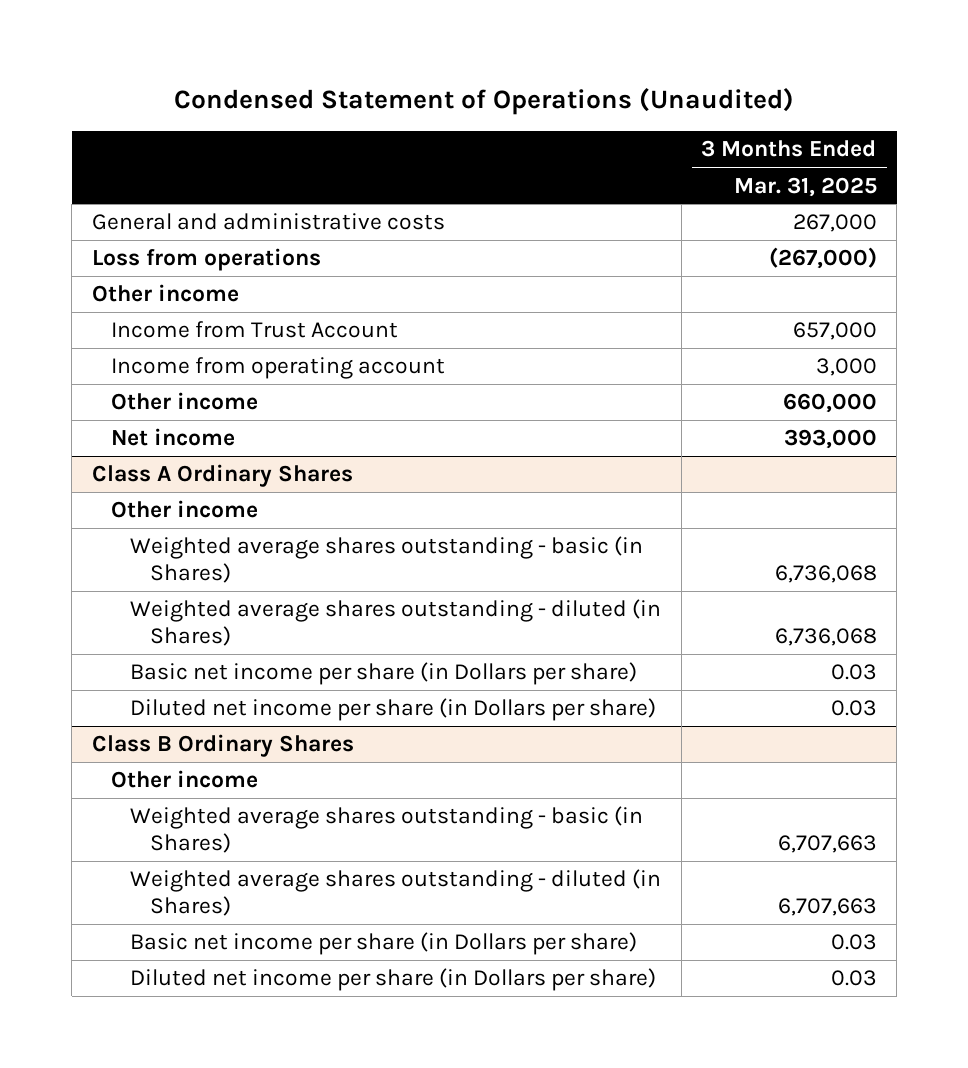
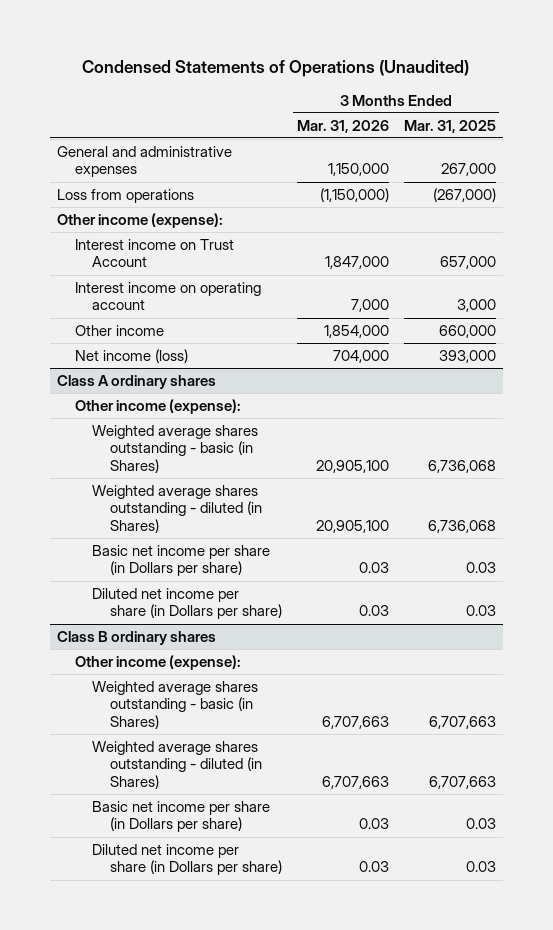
- Condensed Statement of Operations (Unaudited)
+ Condensed Statements of Operations (Unaudited)
- | 3 Months Ended Mar. 31, 2025
+ | 3 Months Ended Mar. 31, 2026 | 3 Months Ended Mar. 31, 2025
- General and administrative costs | 267,000
+ General and administrative expenses | 1,150,000 | 267,000
- Other income
- Income from Trust Account | 657,000
- Income from operating account | 3,000
+ Other income (expense):
+ Interest income on Trust Account | 1,847,000 | 657,000
+ Interest income on operating account | 7,000 | 3,000
- Net income | 393,000
- Class A Ordinary Shares
- Other income
+ Net income (loss) | 704,000 | 393,000
+ Class A ordinary shares
+ Other income (expense):
- Class B Ordinary Shares
- Other income
+ Class B ordinary shares
+ Other income (expense):

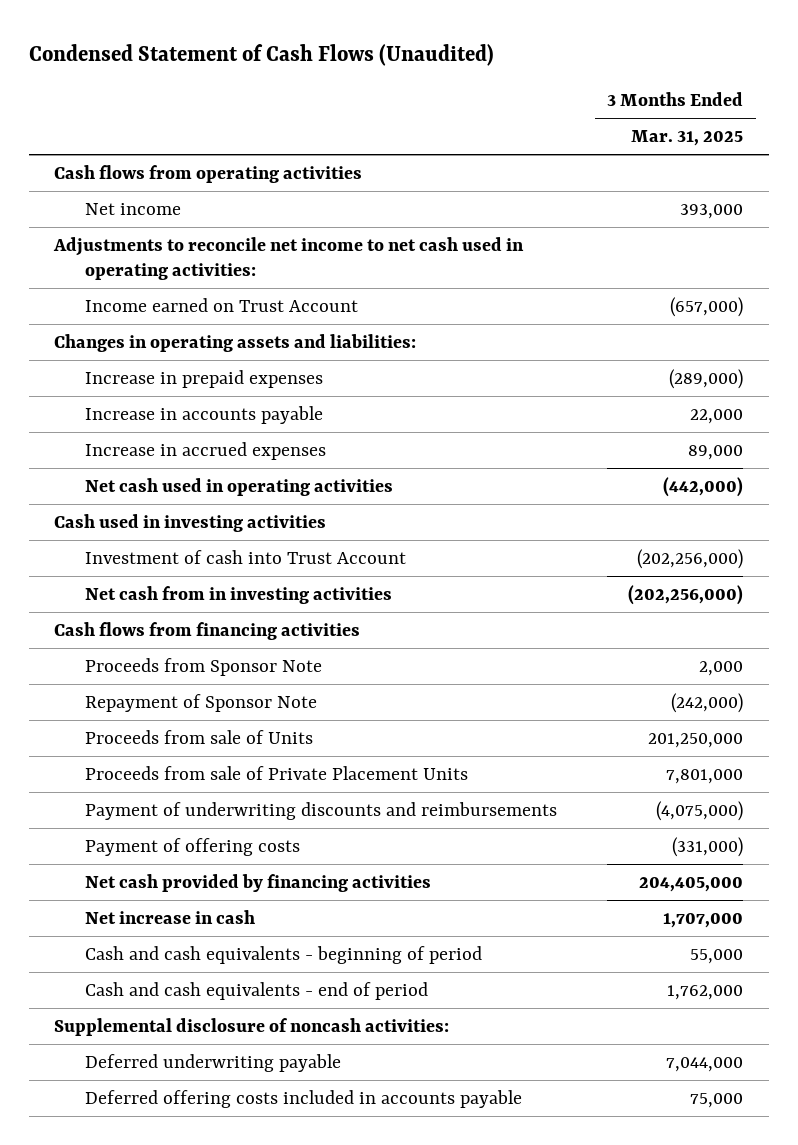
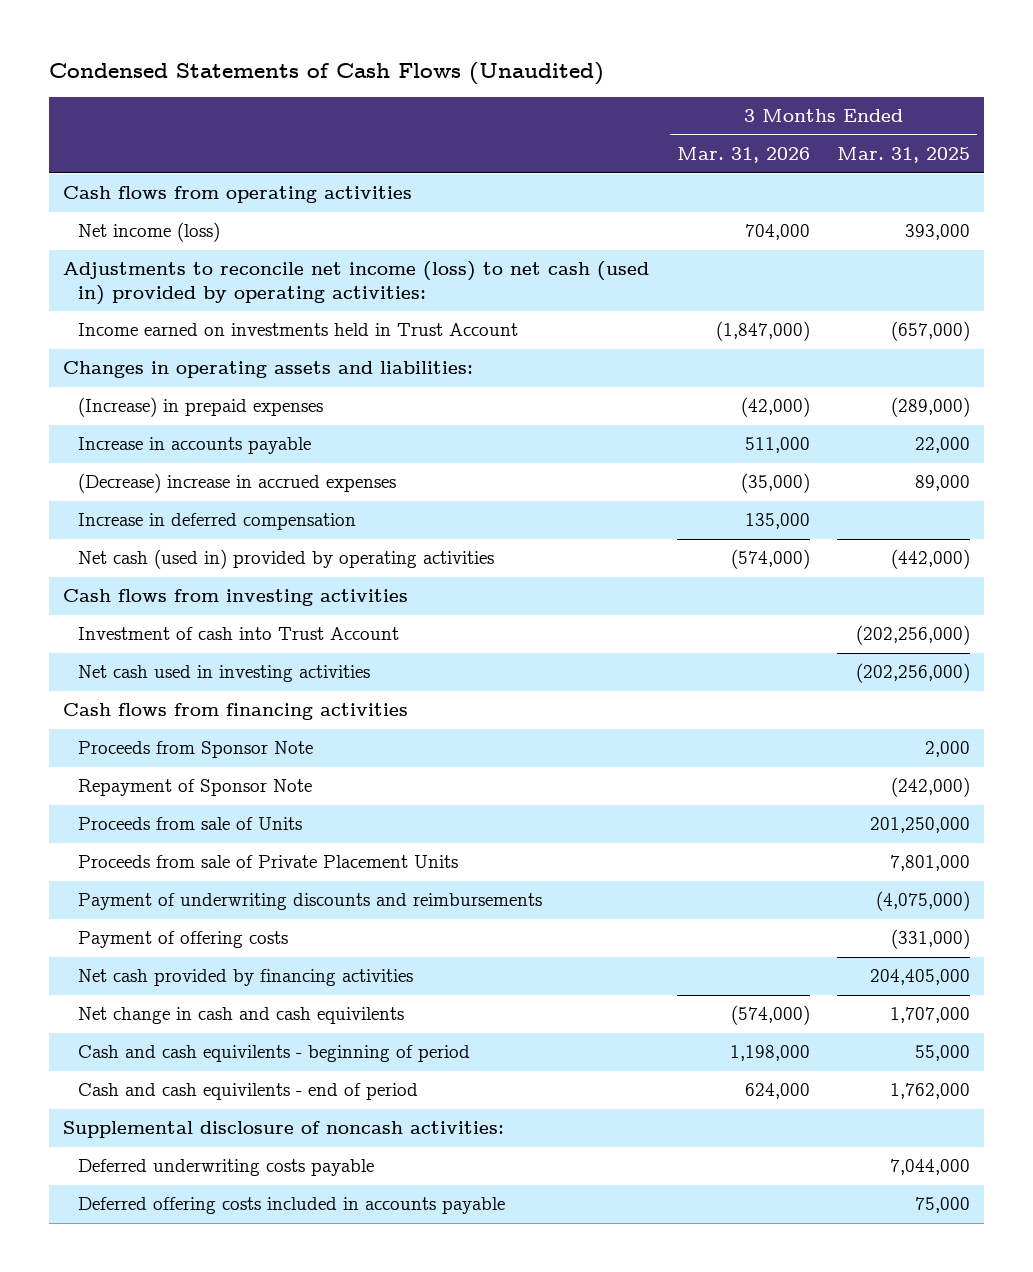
- Condensed Statement of Cash Flows (Unaudited)
+ Condensed Statements of Cash Flows (Unaudited)
- | 3 Months Ended Mar. 31, 2025
+ | 3 Months Ended Mar. 31, 2026 | 3 Months Ended Mar. 31, 2025
- Net income | 393,000
- Adjustments to reconcile net income to net cash used in operating activities:
- Income earned on Trust Account | (657,000)
+ Net income (loss) | 704,000 | 393,000
+ Adjustments to reconcile net income (loss) to net cash (used in) provided by operating activities:
+ Income earned on investments held in Trust Account | (1,847,000) | (657,000)
- Increase in prepaid expenses | (289,000)
+ (Increase) in prepaid expenses | (42,000) | (289,000)
- Increase in accrued expenses | 89,000
- Net cash used in operating activities | (442,000)
- Cash used in investing activities
+ (Decrease) increase in accrued expenses | (35,000) | 89,000
+ Increase in deferred compensation | 135,000 |
+ Net cash (used in) provided by operating activities | (574,000) | (442,000)
+ Cash flows from investing activities
- Net cash from in investing activities | (202,256,000)
+ Net cash used in investing activities | | (202,256,000)
- Net increase in cash | 1,707,000
- Cash and cash equivalents - beginning of period | 55,000
- Cash and cash equivalents - end of period | 1,762,000
+ Net change in cash and cash equivilents | (574,000) | 1,707,000
+ Cash and cash equivilents - beginning of period | 1,198,000 | 55,000
+ Cash and cash equivilents - end of period | 624,000 | 1,762,000
- Deferred underwriting payable | 7,044,000
+ Deferred underwriting costs payable | | 7,044,000

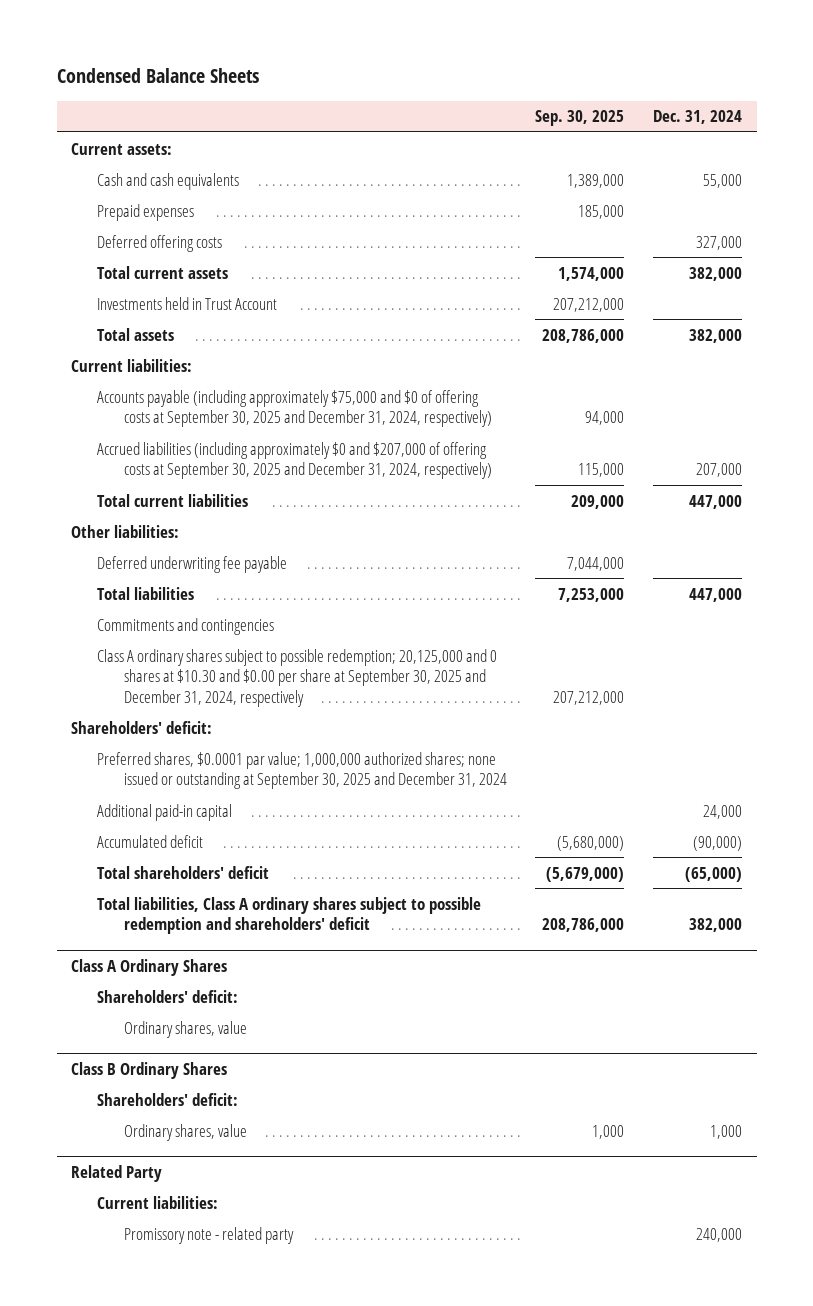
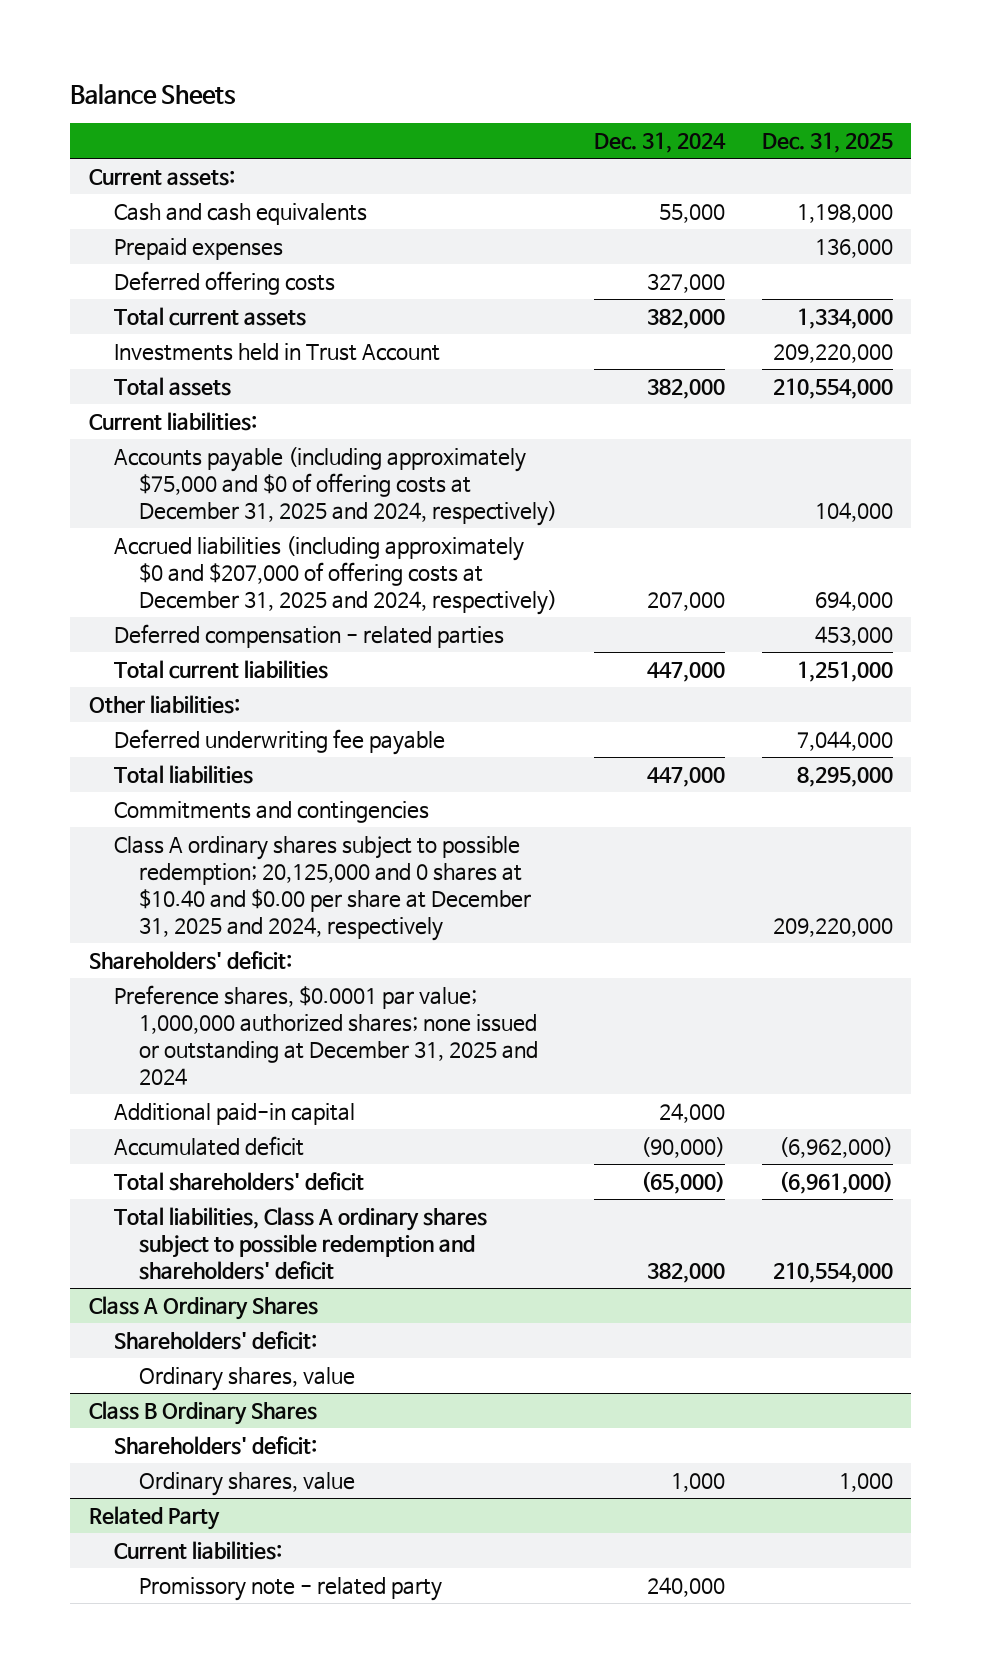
- Condensed Balance Sheets
+ Balance Sheets
- | Sep. 30, 2025 | Dec. 31, 2024
+ | Dec. 31, 2024 | Dec. 31, 2025
- Accounts payable (including approximately $75,000 and $0 of offering costs at September 30, 2025 and December 31, 2024, respectively) | 94,000 |
- Accrued liabilities (including approximately $0 and $207,000 of offering costs at September 30, 2025 and December 31, 2024, respectively) | 115,000 | 207,000
+ Accounts payable (including approximately $75,000 and $0 of offering costs at December 31, 2025 and 2024, respectively) | | 104,000
+ Accrued liabilities (including approximately $0 and $207,000 of offering costs at December 31, 2025 and 2024, respectively) | 207,000 | 694,000
+ Deferred compensation - related parties | | 453,000
- Class A ordinary shares subject to possible redemption; 20,125,000 and 0 shares at $10.30 and $0.00 per share at September 30, 2025 and December 31, 2024, respectively | 207,212,000 |
+ Class A ordinary shares subject to possible redemption; 20,125,000 and 0 shares at $10.40 and $0.00 per share at December 31, 2025 and 2024, respectively | | 209,220,000
- Preferred shares, $0.0001 par value; 1,000,000 authorized shares; none issued or outstanding at September 30, 2025 and December 31, 2024
+ Preference shares, $0.0001 par value; 1,000,000 authorized shares; none issued or outstanding at December 31, 2025 and 2024

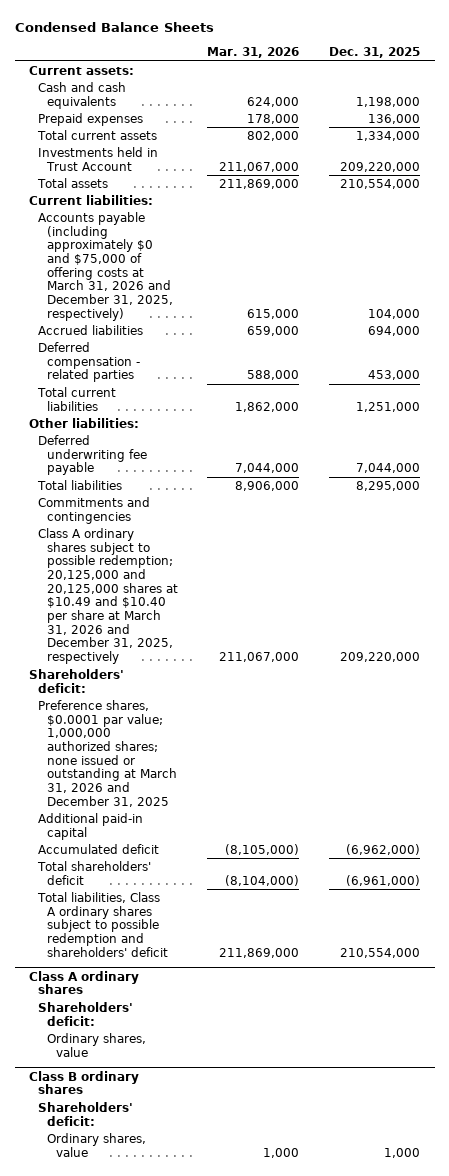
- Balance Sheets
+ Condensed Balance Sheets
- | Dec. 31, 2024 | Dec. 31, 2025
+ | Mar. 31, 2026 | Dec. 31, 2025
- Deferred offering costs | 327,000 |
- Accounts payable (including approximately $75,000 and $0 of offering costs at December 31, 2025 and 2024, respectively) | | 104,000
- Accrued liabilities (including approximately $0 and $207,000 of offering costs at December 31, 2025 and 2024, respectively) | 207,000 | 694,000
+ Accounts payable (including approximately $0 and $75,000 of offering costs at March 31, 2026 and December 31, 2025, respectively) | 615,000 | 104,000
+ Accrued liabilities | 659,000 | 694,000
- Class A ordinary shares subject to possible redemption; 20,125,000 and 0 shares at $10.40 and $0.00 per share at December 31, 2025 and 2024, respectively | | 209,220,000
+ Class A ordinary shares subject to possible redemption; 20,125,000 and 20,125,000 shares at $10.49 and $10.40 per share at March 31, 2026 and December 31, 2025, respectively | 211,067,000 | 209,220,000
- Preference shares, $0.0001 par value; 1,000,000 authorized shares; none issued or outstanding at December 31, 2025 and 2024
+ Preference shares, $0.0001 par value; 1,000,000 authorized shares; none issued or outstanding at March 31, 2026 and December 31, 2025
- Class A Ordinary Shares
+ Class A ordinary shares
- Class B Ordinary Shares
+ Class B ordinary shares
- Related Party
- Current liabilities:
- Promissory note - related party | 240,000 |

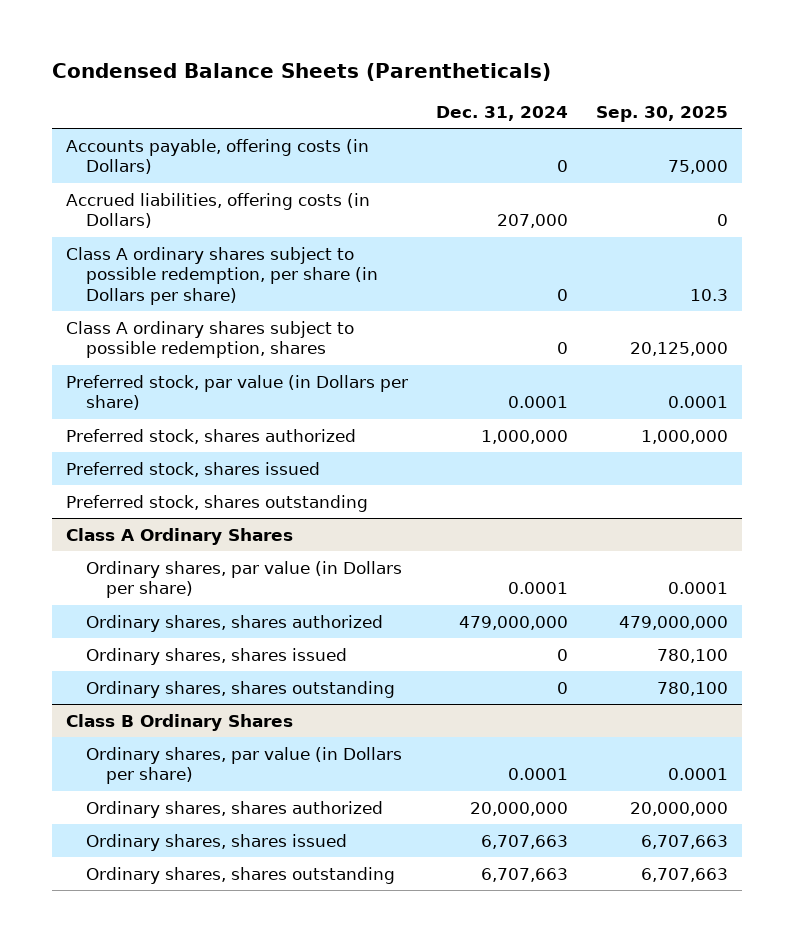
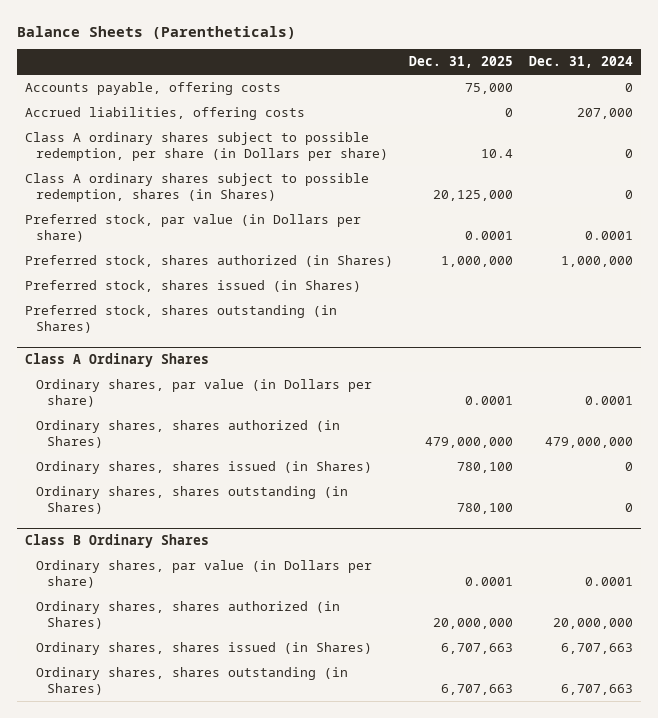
- Condensed Balance Sheets (Parentheticals)
+ Balance Sheets (Parentheticals)
- | Dec. 31, 2024 | Sep. 30, 2025
+ | Dec. 31, 2025 | Dec. 31, 2024
- Accounts payable, offering costs (in Dollars) | 0 | 75,000
- Accrued liabilities, offering costs (in Dollars) | 207,000 | 0
+ Accounts payable, offering costs | 75,000 | 0
+ Accrued liabilities, offering costs | 0 | 207,000
- Class A ordinary shares subject to possible redemption, shares | 0 | 20,125,000
+ Class A ordinary shares subject to possible redemption, shares (in Shares) | 20,125,000 | 0
- Preferred stock, shares authorized | 1,000,000 | 1,000,000
- Preferred stock, shares issued
- Preferred stock, shares outstanding
+ Preferred stock, shares authorized (in Shares) | 1,000,000 | 1,000,000
+ Preferred stock, shares issued (in Shares)
+ Preferred stock, shares outstanding (in Shares)
@ Class A Ordinary Shares
- Ordinary shares, shares authorized | 479,000,000 | 479,000,000
- Ordinary shares, shares issued | 0 | 780,100
- Ordinary shares, shares outstanding | 0 | 780,100
+ Ordinary shares, shares authorized (in Shares) | 479,000,000 | 479,000,000
+ Ordinary shares, shares issued (in Shares) | 780,100 | 0
+ Ordinary shares, shares outstanding (in Shares) | 780,100 | 0
@ Class B Ordinary Shares
- Ordinary shares, shares authorized | 20,000,000 | 20,000,000
- Ordinary shares, shares issued | 6,707,663 | 6,707,663
- Ordinary shares, shares outstanding | 6,707,663 | 6,707,663
+ Ordinary shares, shares authorized (in Shares) | 20,000,000 | 20,000,000
+ Ordinary shares, shares issued (in Shares) | 6,707,663 | 6,707,663
+ Ordinary shares, shares outstanding (in Shares) | 6,707,663 | 6,707,663

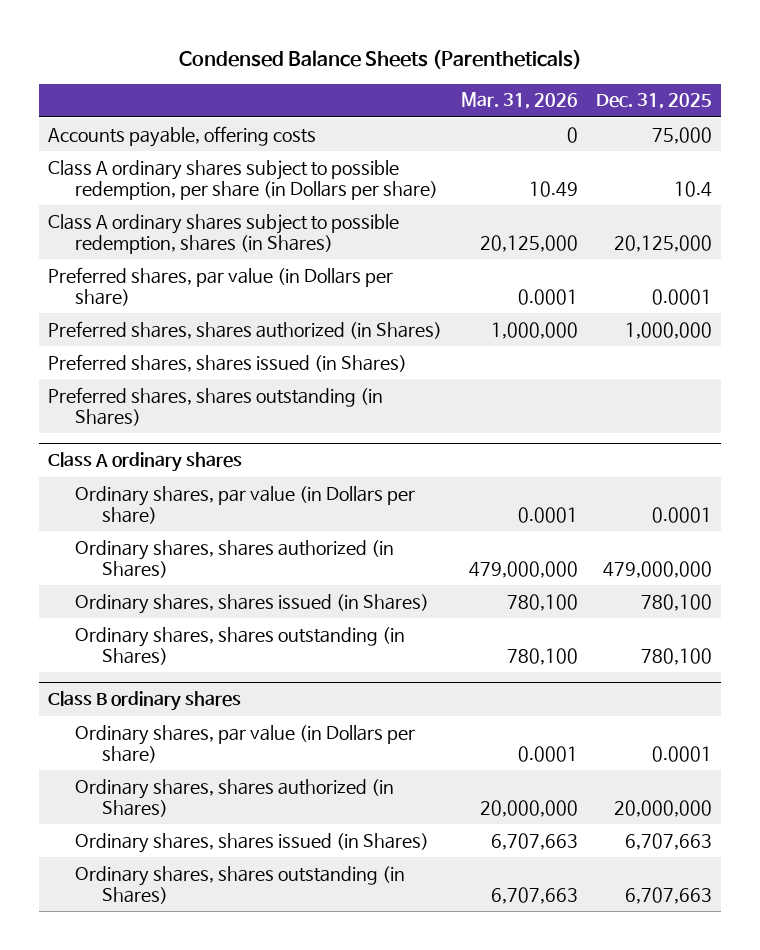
- Balance Sheets (Parentheticals)
+ Condensed Balance Sheets (Parentheticals)
- | Dec. 31, 2025 | Dec. 31, 2024
+ | Mar. 31, 2026 | Dec. 31, 2025
- Accrued liabilities, offering costs | 0 | 207,000
- Preferred stock, par value (in Dollars per share) | 0.0001 | 0.0001
- Preferred stock, shares authorized (in Shares) | 1,000,000 | 1,000,000
- Preferred stock, shares issued (in Shares)
- Preferred stock, shares outstanding (in Shares)
- Class A Ordinary Shares
+ Preferred shares, par value (in Dollars per share) | 0.0001 | 0.0001
+ Preferred shares, shares authorized (in Shares) | 1,000,000 | 1,000,000
+ Preferred shares, shares issued (in Shares)
+ Preferred shares, shares outstanding (in Shares)
+ Class A ordinary shares
- Class B Ordinary Shares
+ Class B ordinary shares

